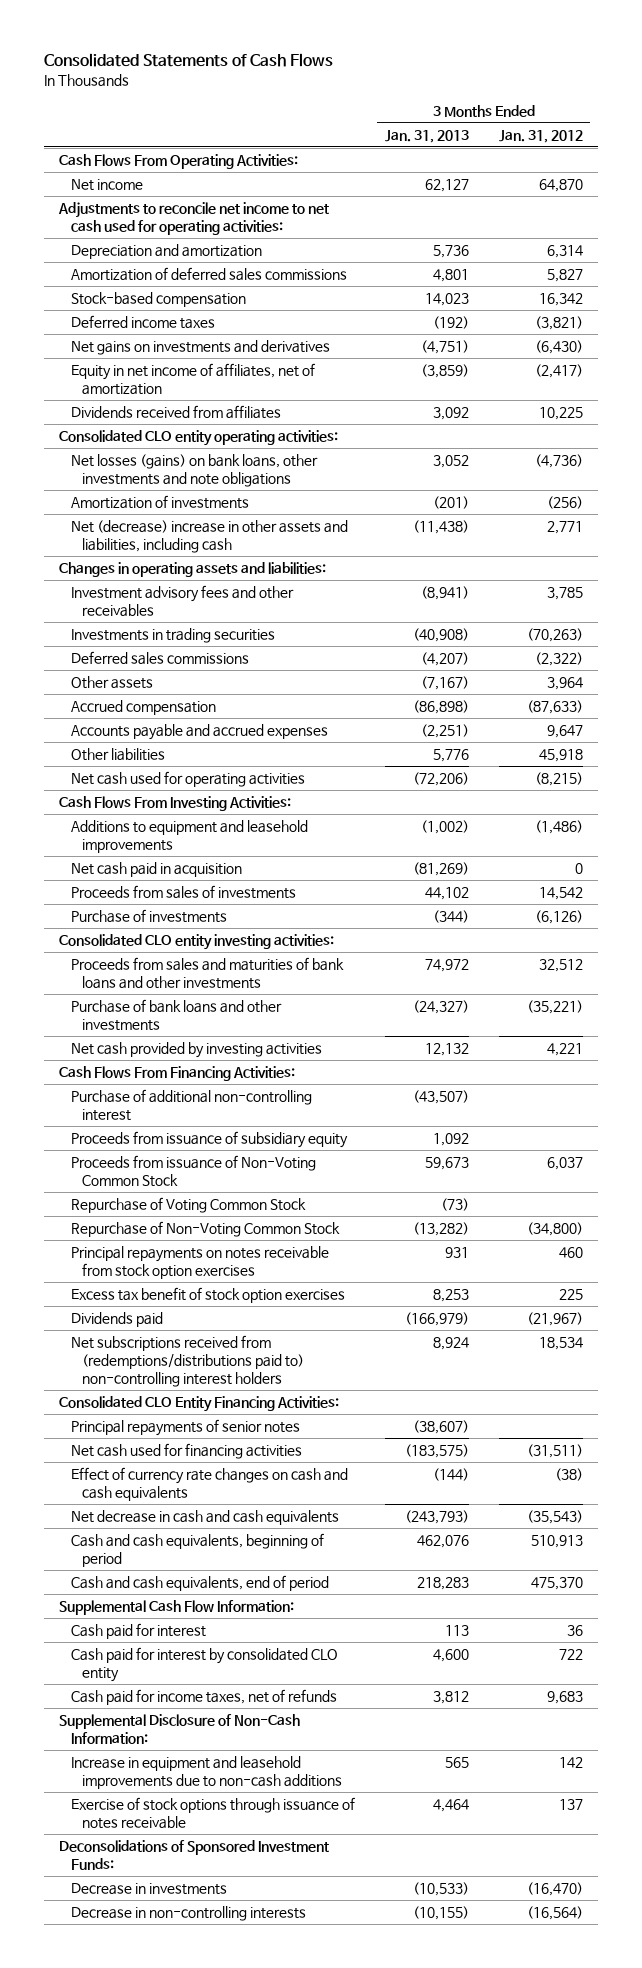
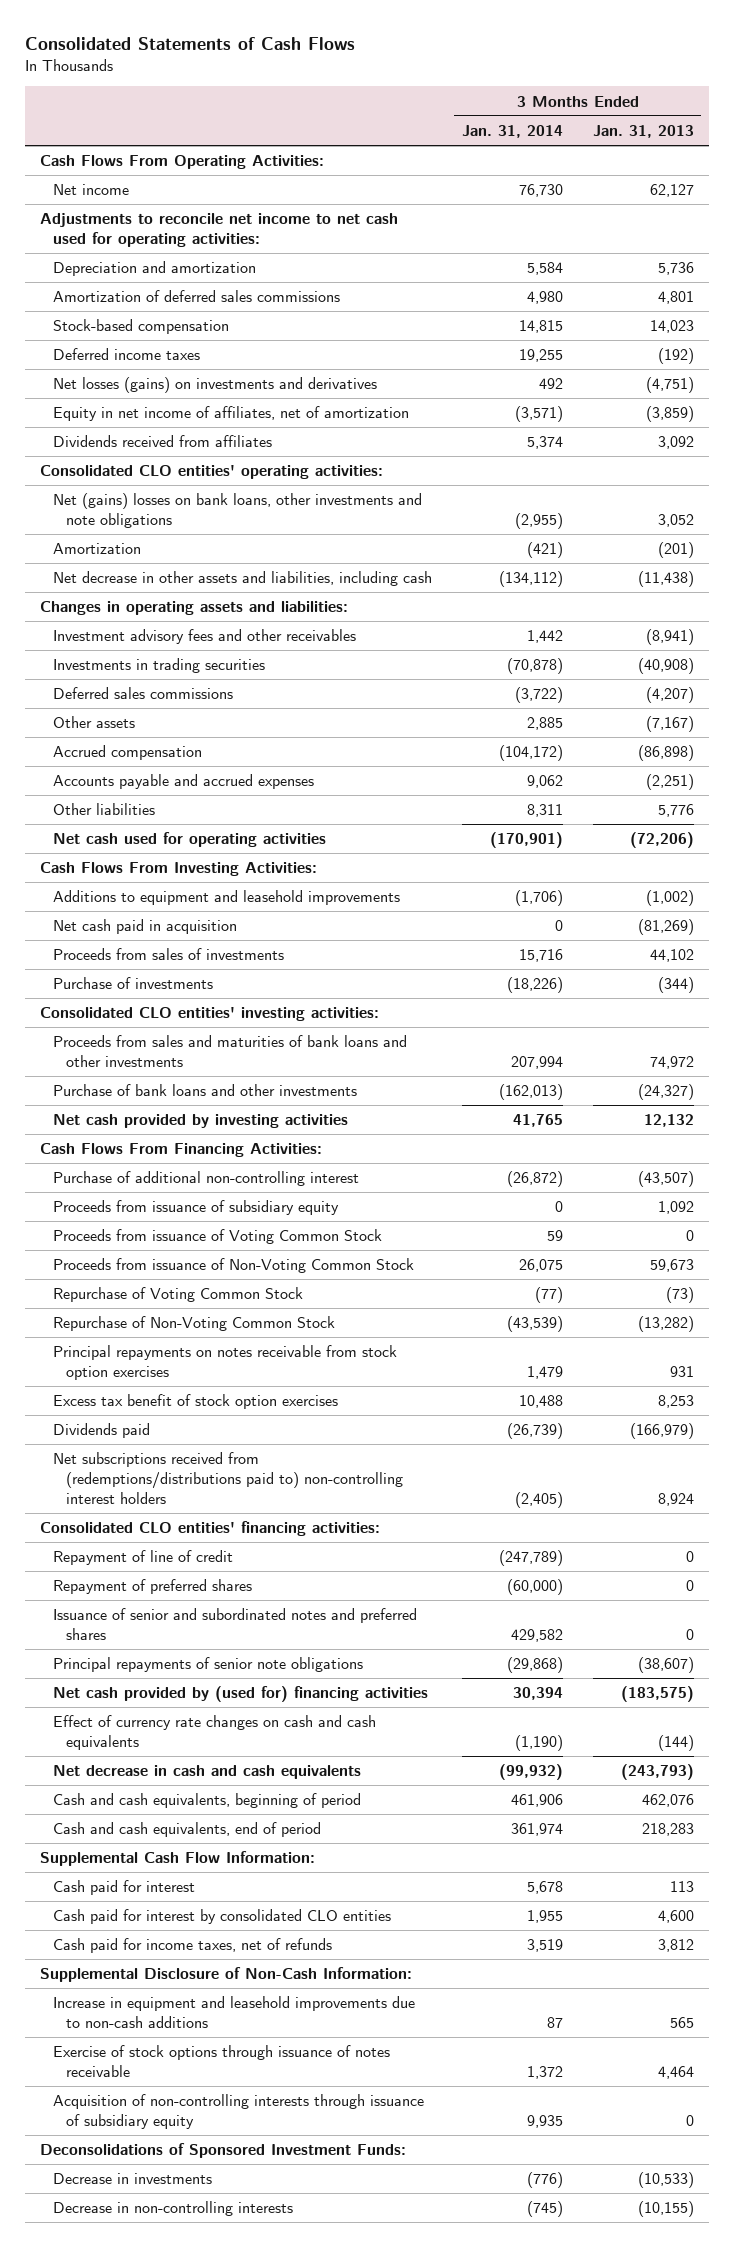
- | 3 Months Ended Jan. 31, 2013 | 3 Months Ended Jan. 31, 2012
+ | 3 Months Ended Jan. 31, 2014 | 3 Months Ended Jan. 31, 2013
- Net gains on investments and derivatives | (4,751) | (6,430)
+ Net losses (gains) on investments and derivatives | 492 | (4,751)
- Consolidated CLO entity operating activities:
- Net losses (gains) on bank loans, other investments and note obligations | 3,052 | (4,736)
- Amortization of investments | (201) | (256)
- Net (decrease) increase in other assets and liabilities, including cash | (11,438) | 2,771
+ Consolidated CLO entities' operating activities:
+ Net (gains) losses on bank loans, other investments and note obligations | (2,955) | 3,052
+ Amortization | (421) | (201)
+ Net decrease in other assets and liabilities, including cash | (134,112) | (11,438)
- Consolidated CLO entity investing activities:
+ Consolidated CLO entities' investing activities:
+ Proceeds from issuance of Voting Common Stock | 59 | 0
- Consolidated CLO Entity Financing Activities:
- Principal repayments of senior notes | (38,607) |
- Net cash used for financing activities | (183,575) | (31,511)
+ Consolidated CLO entities' financing activities:
+ Repayment of line of credit | (247,789) | 0
+ Repayment of preferred shares | (60,000) | 0
+ Issuance of senior and subordinated notes and preferred shares | 429,582 | 0
+ Principal repayments of senior note obligations | (29,868) | (38,607)
+ Net cash provided by (used for) financing activities | 30,394 | (183,575)
- Cash paid for interest by consolidated CLO entity | 4,600 | 722
+ Cash paid for interest by consolidated CLO entities | 1,955 | 4,600
+ Acquisition of non-controlling interests through issuance of subsidiary equity | 9,935 | 0

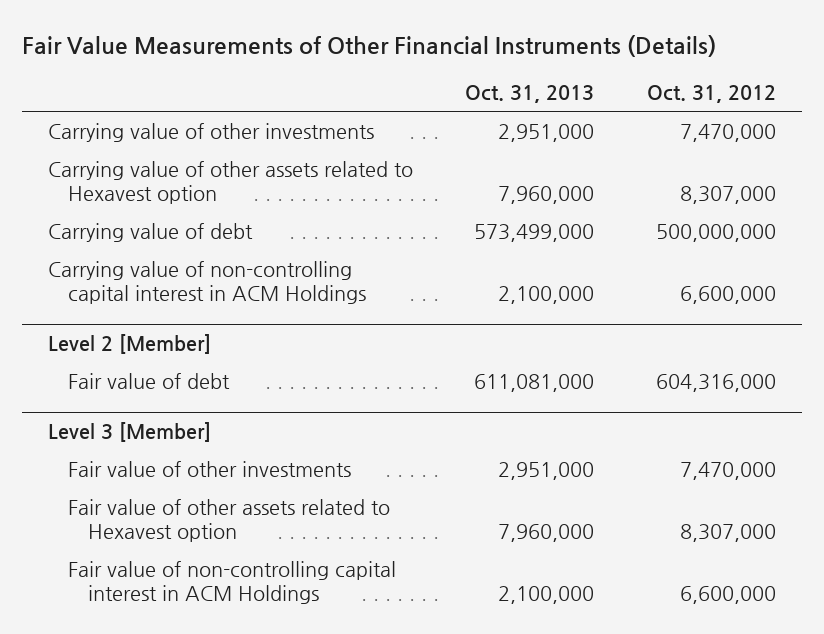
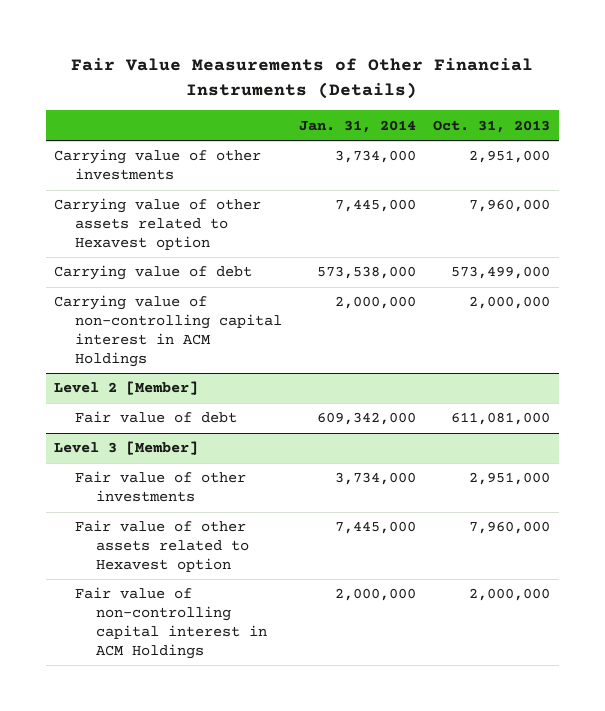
- | Oct. 31, 2013 | Oct. 31, 2012
+ | Jan. 31, 2014 | Oct. 31, 2013
- Carrying value of non-controlling capital interest in ACM Holdings | 2,100,000 | 6,600,000
+ Carrying value of non-controlling capital interest in ACM Holdings | 2,000,000 | 2,000,000
@ Level 3 [Member]
- Fair value of non-controlling capital interest in ACM Holdings | 2,100,000 | 6,600,000
+ Fair value of non-controlling capital interest in ACM Holdings | 2,000,000 | 2,000,000

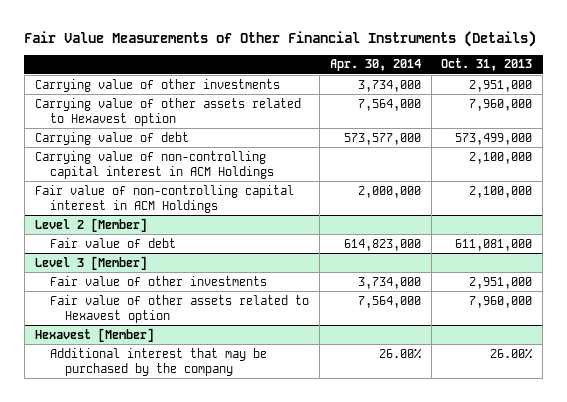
- | Jan. 31, 2014 | Oct. 31, 2013
+ | Apr. 30, 2014 | Oct. 31, 2013
- Carrying value of non-controlling capital interest in ACM Holdings | 2,000,000 | 2,000,000
+ Carrying value of non-controlling capital interest in ACM Holdings | | 2,100,000
+ Fair value of non-controlling capital interest in ACM Holdings | 2,000,000 | 2,100,000
@ Level 3 [Member]
- Fair value of non-controlling capital interest in ACM Holdings | 2,000,000 | 2,000,000
+ Hexavest [Member]
+ Additional interest that may be purchased by the company | 26.00% | 26.00%

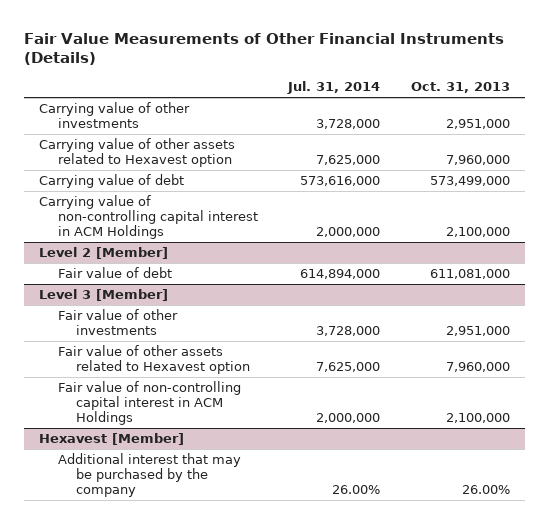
- | Apr. 30, 2014 | Oct. 31, 2013
+ | Jul. 31, 2014 | Oct. 31, 2013
- Fair value of non-controlling capital interest in ACM Holdings | 2,000,000 | 2,100,000
@ Level 3 [Member]
+ Fair value of non-controlling capital interest in ACM Holdings | 2,000,000 | 2,100,000

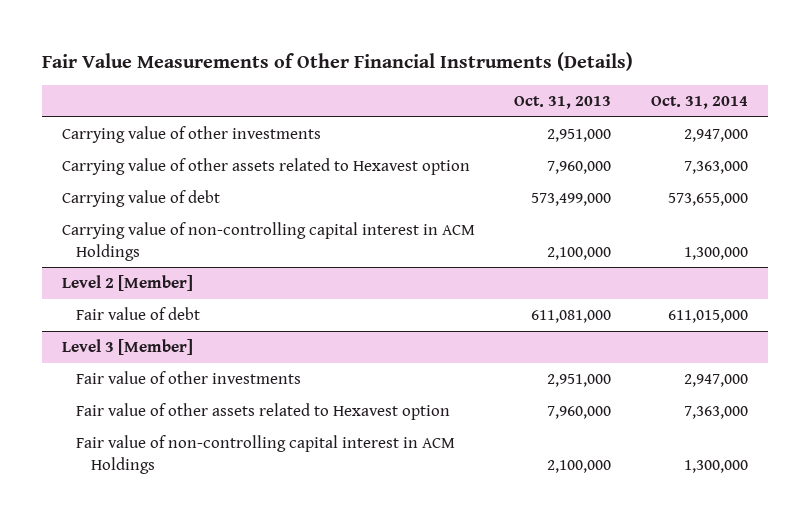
- | Jul. 31, 2014 | Oct. 31, 2013
+ | Oct. 31, 2013 | Oct. 31, 2014
- Hexavest [Member]
- Additional interest that may be purchased by the company | 26.00% | 26.00%

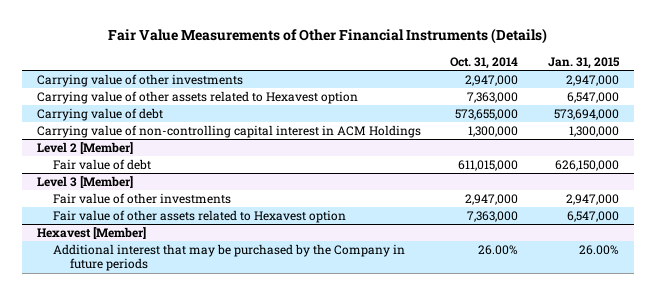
- | Oct. 31, 2013 | Oct. 31, 2014
+ | Oct. 31, 2014 | Jan. 31, 2015
@ Level 3 [Member]
- Fair value of non-controlling capital interest in ACM Holdings | 2,100,000 | 1,300,000
+ Hexavest [Member]
+ Additional interest that may be purchased by the Company in future periods | 26.00% | 26.00%

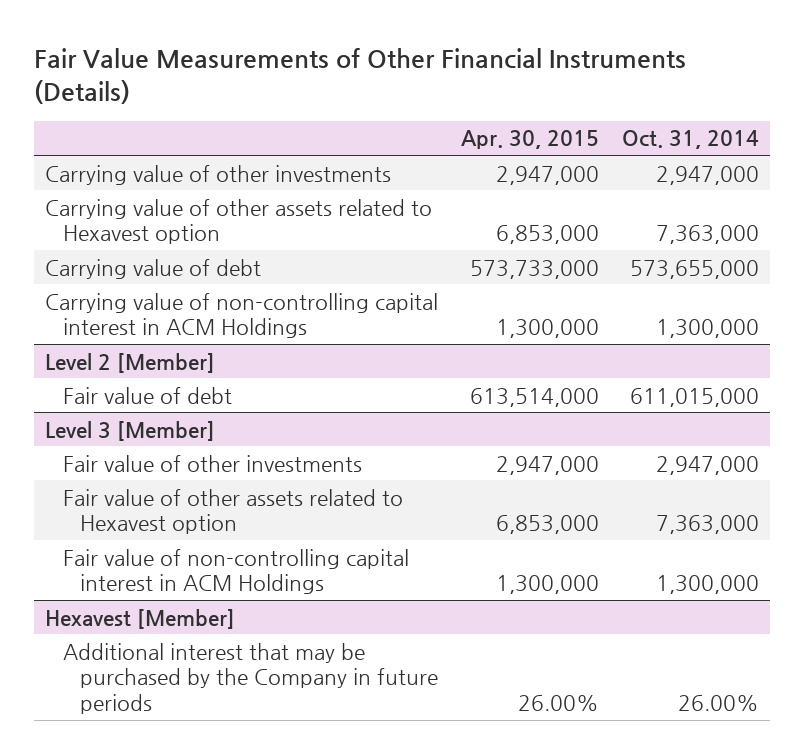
- | Oct. 31, 2014 | Jan. 31, 2015
+ | Apr. 30, 2015 | Oct. 31, 2014
@ Level 3 [Member]
+ Fair value of non-controlling capital interest in ACM Holdings | 1,300,000 | 1,300,000

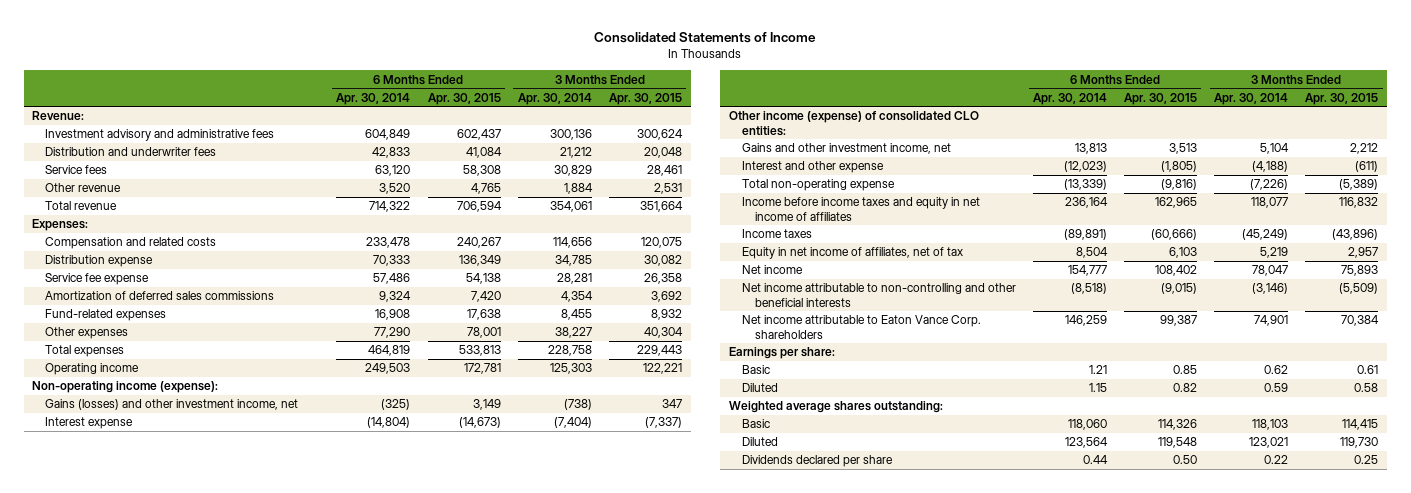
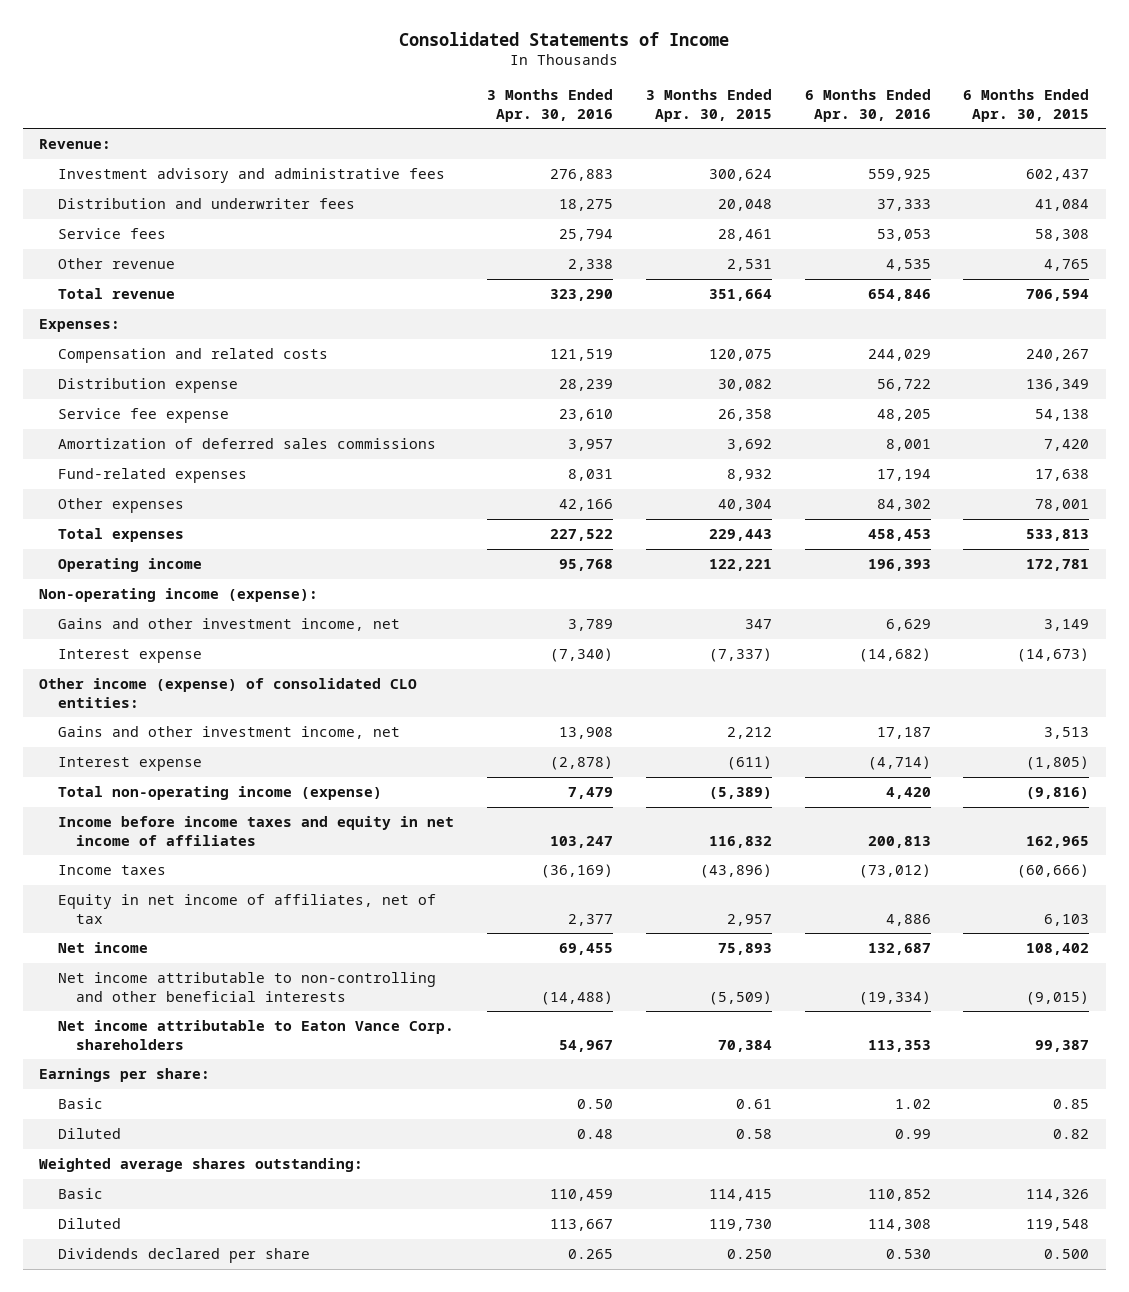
- | 6 Months Ended Apr. 30, 2014 | 6 Months Ended Apr. 30, 2015 | 3 Months Ended Apr. 30, 2014 | 3 Months Ended Apr. 30, 2015
+ | 3 Months Ended Apr. 30, 2016 | 3 Months Ended Apr. 30, 2015 | 6 Months Ended Apr. 30, 2016 | 6 Months Ended Apr. 30, 2015
- Gains (losses) and other investment income, net | (325) | 3,149 | (738) | 347
+ Gains and other investment income, net | 3,789 | 347 | 6,629 | 3,149
- Interest and other expense | (12,023) | (1,805) | (4,188) | (611)
- Total non-operating expense | (13,339) | (9,816) | (7,226) | (5,389)
+ Interest expense | (2,878) | (611) | (4,714) | (1,805)
+ Total non-operating income (expense) | 7,479 | (5,389) | 4,420 | (9,816)
- Dividends declared per share | 0.44 | 0.50 | 0.22 | 0.25
+ Dividends declared per share | 0.265 | 0.250 | 0.530 | 0.500

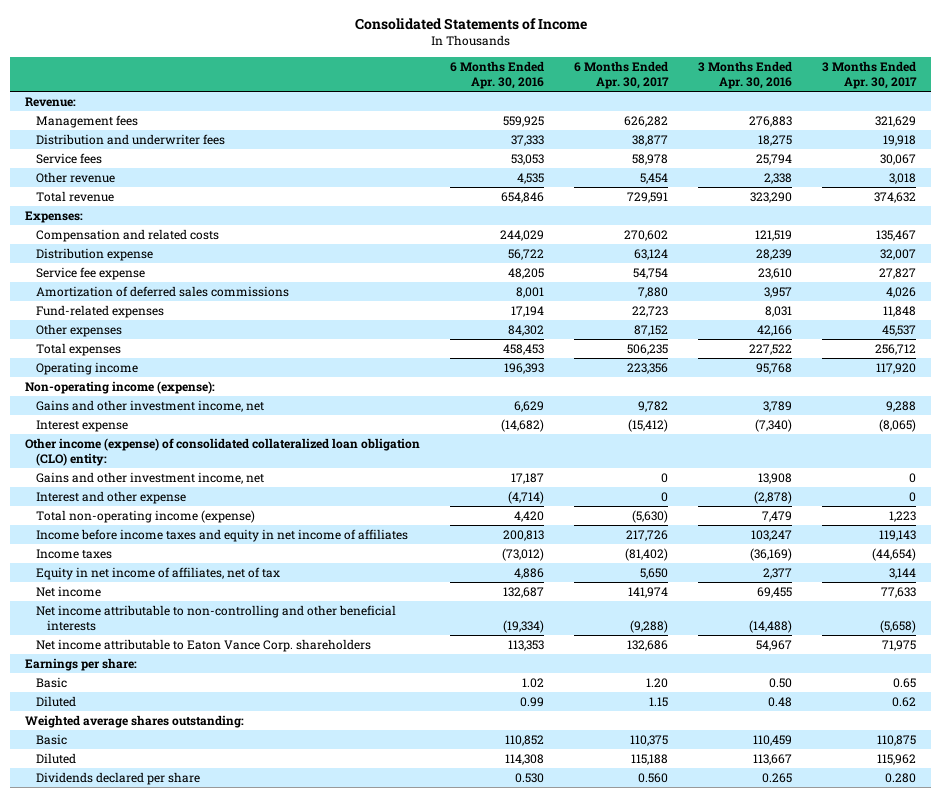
- | 3 Months Ended Apr. 30, 2016 | 3 Months Ended Apr. 30, 2015 | 6 Months Ended Apr. 30, 2016 | 6 Months Ended Apr. 30, 2015
+ | 6 Months Ended Apr. 30, 2016 | 6 Months Ended Apr. 30, 2017 | 3 Months Ended Apr. 30, 2016 | 3 Months Ended Apr. 30, 2017
- Investment advisory and administrative fees | 276,883 | 300,624 | 559,925 | 602,437
+ Management fees | 559,925 | 626,282 | 276,883 | 321,629
- Other income (expense) of consolidated CLO entities:
+ Other income (expense) of consolidated collateralized loan obligation (CLO) entity:
- Interest expense | (2,878) | (611) | (4,714) | (1,805)
+ Interest and other expense | (4,714) | 0 | (2,878) | 0

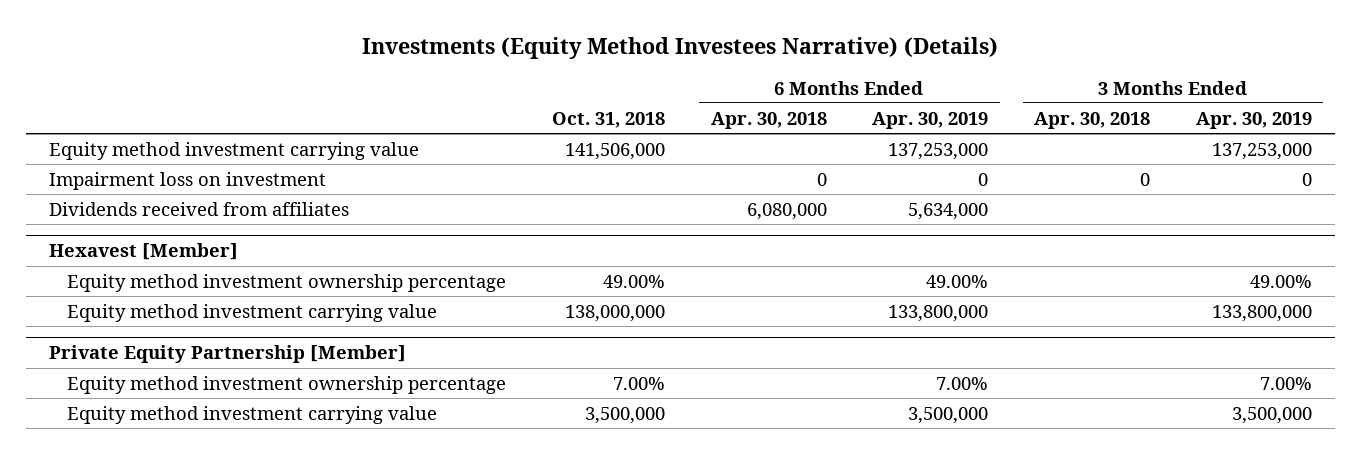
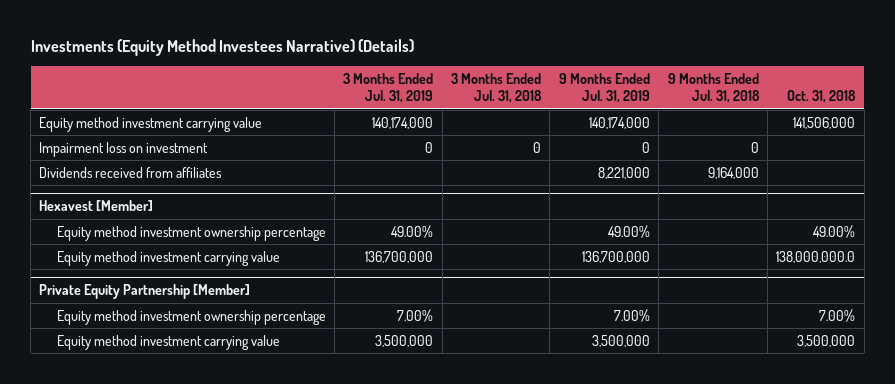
- | Oct. 31, 2018 | 6 Months Ended Apr. 30, 2018 | 6 Months Ended Apr. 30, 2019 | 3 Months Ended Apr. 30, 2018 | 3 Months Ended Apr. 30, 2019
+ | 3 Months Ended Jul. 31, 2019 | 3 Months Ended Jul. 31, 2018 | 9 Months Ended Jul. 31, 2019 | 9 Months Ended Jul. 31, 2018 | Oct. 31, 2018
@ Hexavest [Member]
- Equity method investment carrying value | 138,000,000 | | 133,800,000 | | 133,800,000
+ Equity method investment carrying value | 136,700,000 | | 136,700,000 | | 138,000,000.0

